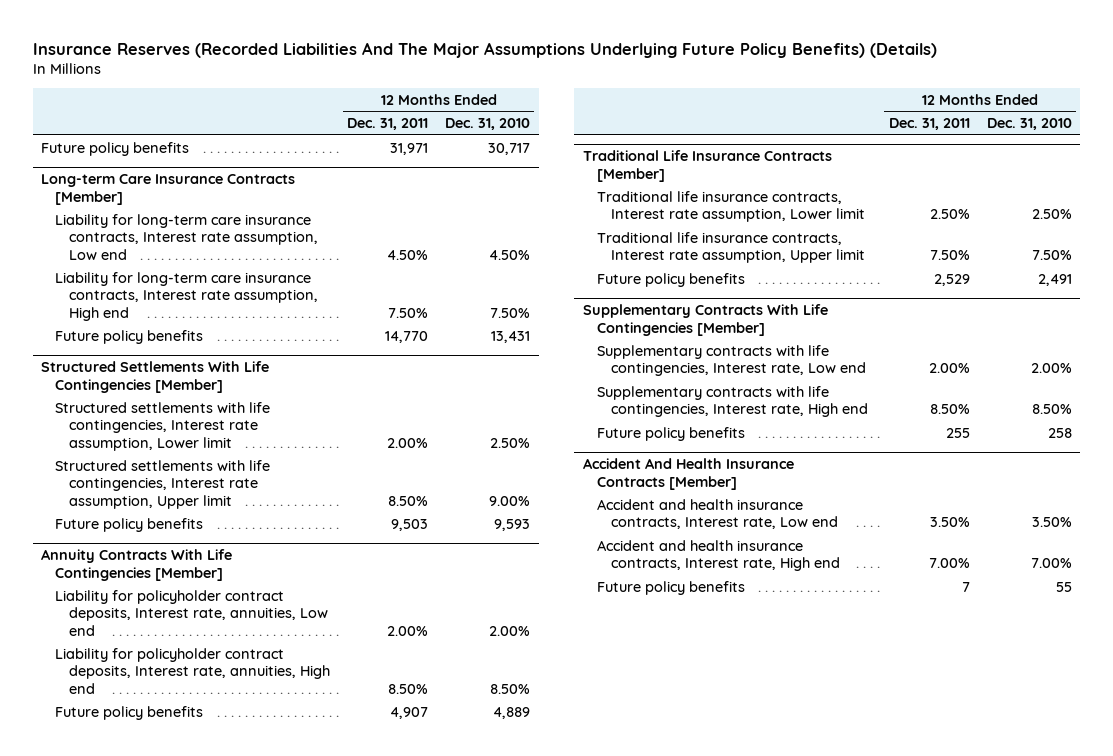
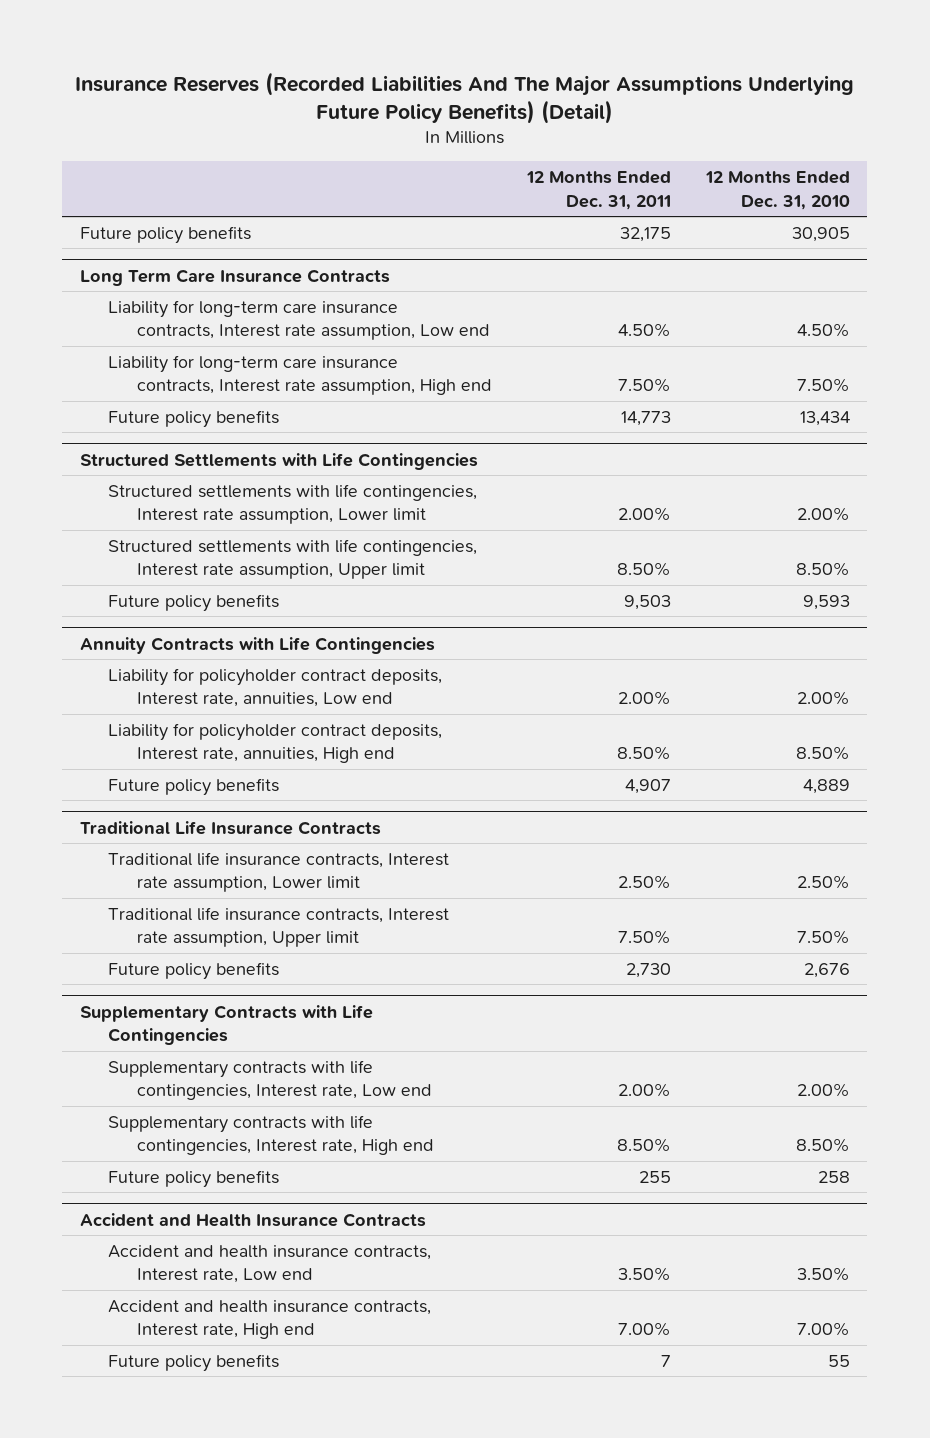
- Insurance Reserves (Recorded Liabilities And The Major Assumptions Underlying Future Policy Benefits) (Details)
+ Insurance Reserves (Recorded Liabilities And The Major Assumptions Underlying Future Policy Benefits) (Detail)
- Future policy benefits | 31,971 | 30,717
- Long-term Care Insurance Contracts [Member]
+ Future policy benefits | 32,175 | 30,905
+ Long Term Care Insurance Contracts
- Future policy benefits | 14,770 | 13,431
- Structured Settlements With Life Contingencies [Member]
- Structured settlements with life contingencies, Interest rate assumption, Lower limit | 2.00% | 2.50%
- Structured settlements with life contingencies, Interest rate assumption, Upper limit | 8.50% | 9.00%
+ Future policy benefits | 14,773 | 13,434
+ Structured Settlements with Life Contingencies
+ Structured settlements with life contingencies, Interest rate assumption, Lower limit | 2.00% | 2.00%
+ Structured settlements with life contingencies, Interest rate assumption, Upper limit | 8.50% | 8.50%
- Annuity Contracts With Life Contingencies [Member]
+ Annuity Contracts with Life Contingencies
- Traditional Life Insurance Contracts [Member]
+ Traditional Life Insurance Contracts
- Future policy benefits | 2,529 | 2,491
- Supplementary Contracts With Life Contingencies [Member]
+ Future policy benefits | 2,730 | 2,676
+ Supplementary Contracts with Life Contingencies
- Accident And Health Insurance Contracts [Member]
+ Accident and Health Insurance Contracts

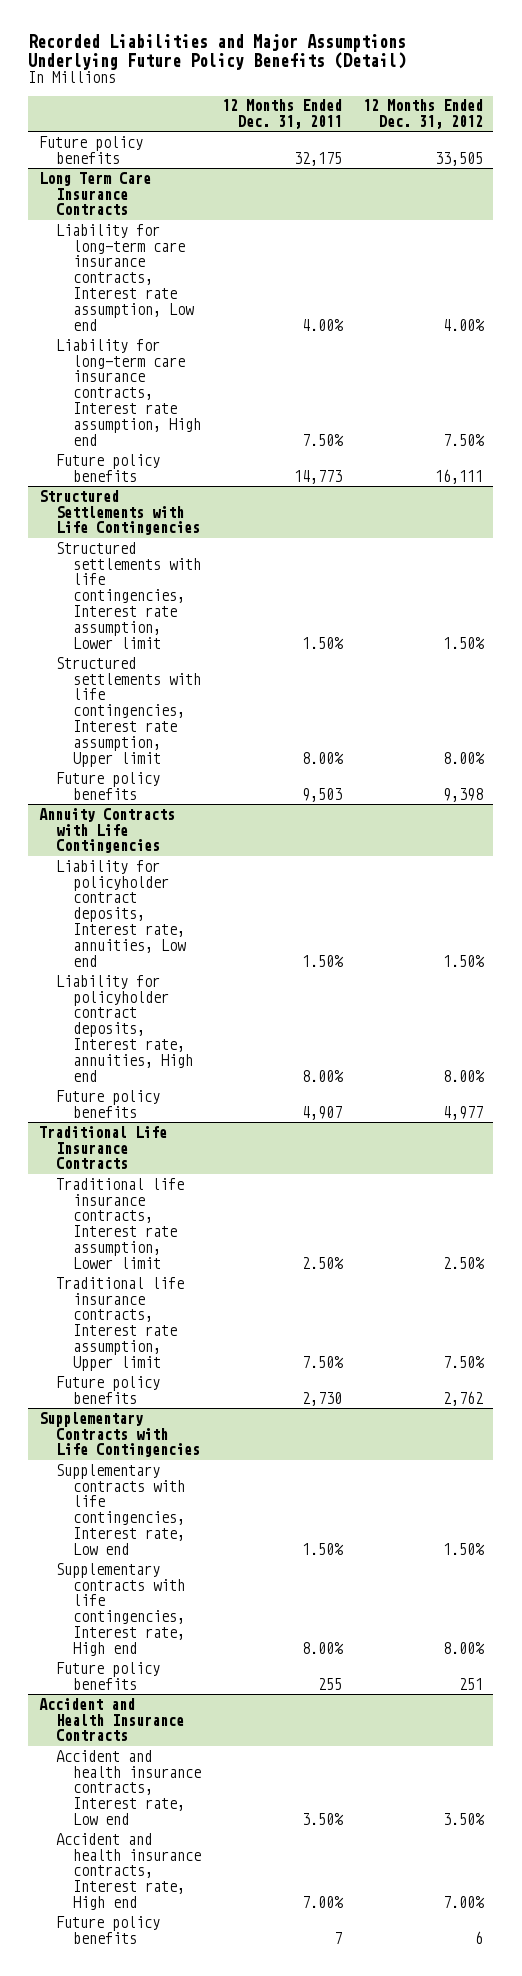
- Insurance Reserves (Recorded Liabilities And The Major Assumptions Underlying Future Policy Benefits) (Detail)
+ Recorded Liabilities and Major Assumptions Underlying Future Policy Benefits (Detail)
- | 12 Months Ended Dec. 31, 2011 | 12 Months Ended Dec. 31, 2010
+ | 12 Months Ended Dec. 31, 2011 | 12 Months Ended Dec. 31, 2012
@ Long Term Care Insurance Contracts
- Liability for long-term care insurance contracts, Interest rate assumption, Low end | 4.50% | 4.50%
+ Liability for long-term care insurance contracts, Interest rate assumption, Low end | 4.00% | 4.00%
@ Structured Settlements with Life Contingencies
- Structured settlements with life contingencies, Interest rate assumption, Lower limit | 2.00% | 2.00%
- Structured settlements with life contingencies, Interest rate assumption, Upper limit | 8.50% | 8.50%
+ Structured settlements with life contingencies, Interest rate assumption, Lower limit | 1.50% | 1.50%
+ Structured settlements with life contingencies, Interest rate assumption, Upper limit | 8.00% | 8.00%
@ Annuity Contracts with Life Contingencies
- Liability for policyholder contract deposits, Interest rate, annuities, Low end | 2.00% | 2.00%
- Liability for policyholder contract deposits, Interest rate, annuities, High end | 8.50% | 8.50%
+ Liability for policyholder contract deposits, Interest rate, annuities, Low end | 1.50% | 1.50%
+ Liability for policyholder contract deposits, Interest rate, annuities, High end | 8.00% | 8.00%
@ Supplementary Contracts with Life Contingencies
- Supplementary contracts with life contingencies, Interest rate, Low end | 2.00% | 2.00%
- Supplementary contracts with life contingencies, Interest rate, High end | 8.50% | 8.50%
+ Supplementary contracts with life contingencies, Interest rate, Low end | 1.50% | 1.50%
+ Supplementary contracts with life contingencies, Interest rate, High end | 8.00% | 8.00%

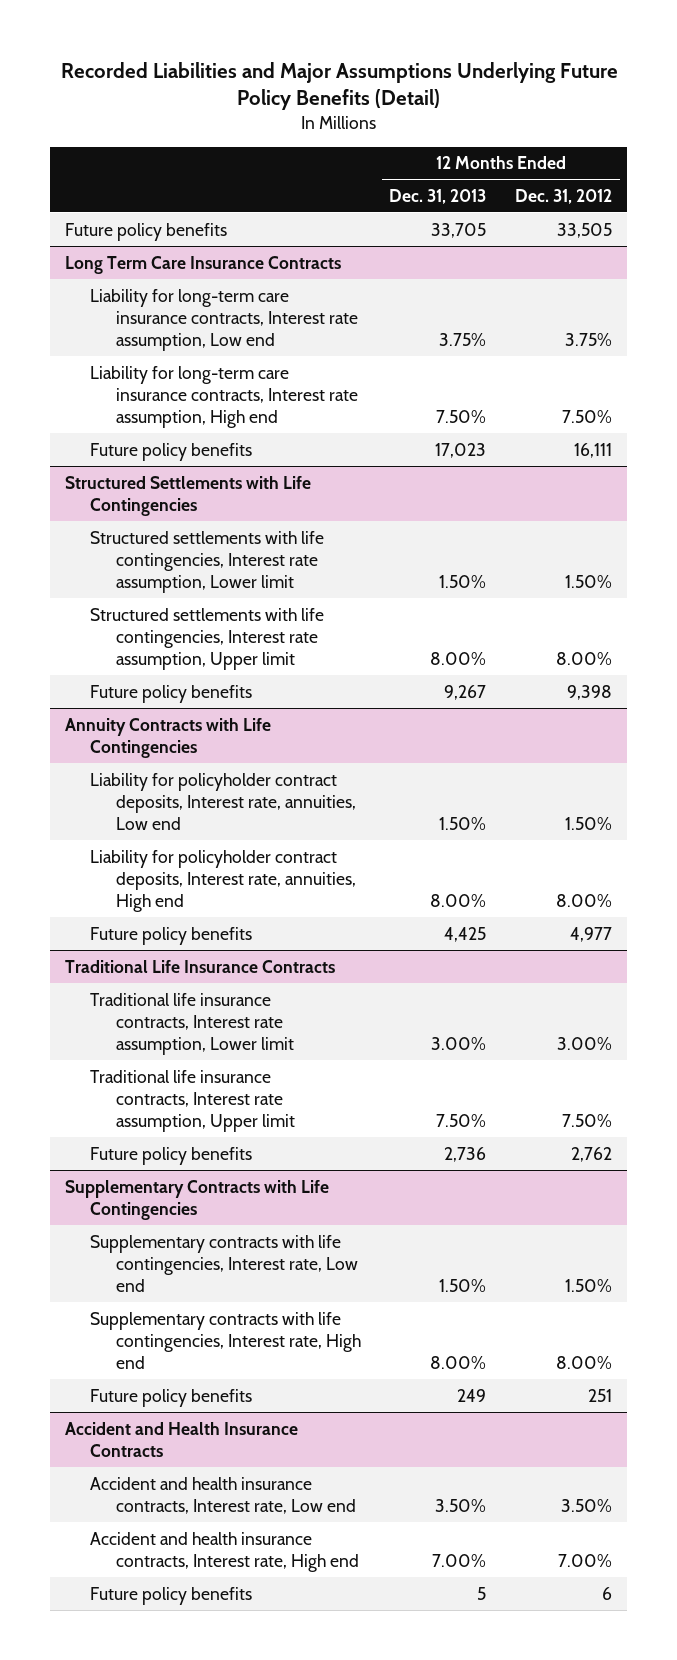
- | 12 Months Ended Dec. 31, 2011 | 12 Months Ended Dec. 31, 2012
+ | 12 Months Ended Dec. 31, 2013 | 12 Months Ended Dec. 31, 2012
@ Long Term Care Insurance Contracts
- Liability for long-term care insurance contracts, Interest rate assumption, Low end | 4.00% | 4.00%
+ Liability for long-term care insurance contracts, Interest rate assumption, Low end | 3.75% | 3.75%
@ Traditional Life Insurance Contracts
- Traditional life insurance contracts, Interest rate assumption, Lower limit | 2.50% | 2.50%
+ Traditional life insurance contracts, Interest rate assumption, Lower limit | 3.00% | 3.00%

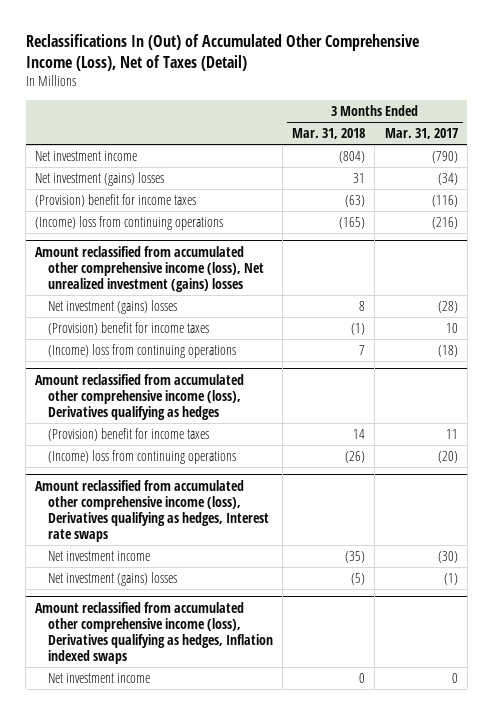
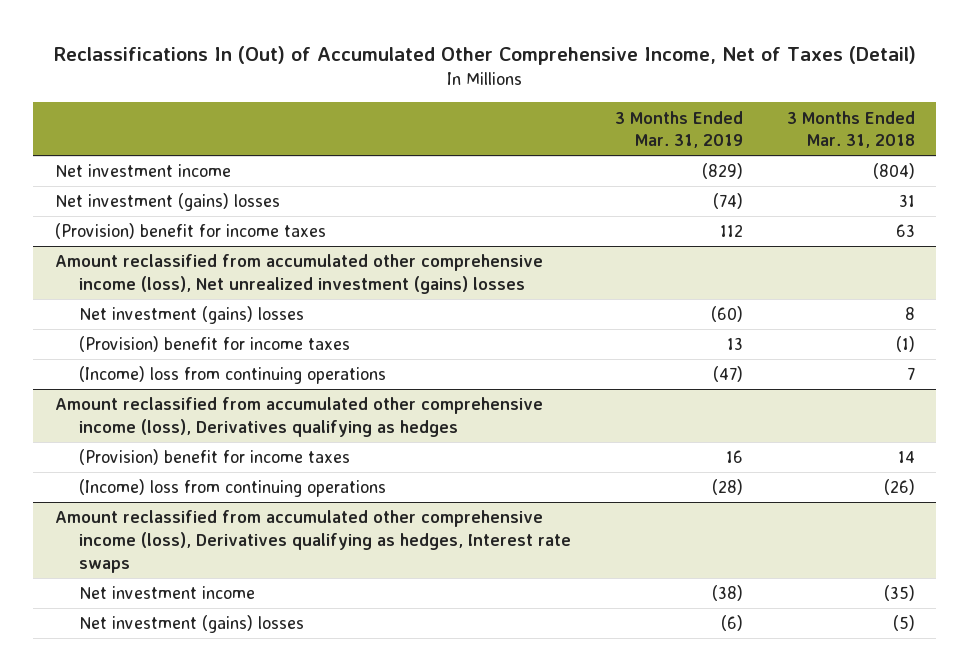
- Reclassifications In (Out) of Accumulated Other Comprehensive Income (Loss), Net of Taxes (Detail)
+ Reclassifications In (Out) of Accumulated Other Comprehensive Income, Net of Taxes (Detail)
- | 3 Months Ended Mar. 31, 2018 | 3 Months Ended Mar. 31, 2017
+ | 3 Months Ended Mar. 31, 2019 | 3 Months Ended Mar. 31, 2018
- (Provision) benefit for income taxes | (63) | (116)
- (Income) loss from continuing operations | (165) | (216)
+ (Provision) benefit for income taxes | 112 | 63
- Amount reclassified from accumulated other comprehensive income (loss), Derivatives qualifying as hedges, Inflation indexed swaps
- Net investment income | 0 | 0

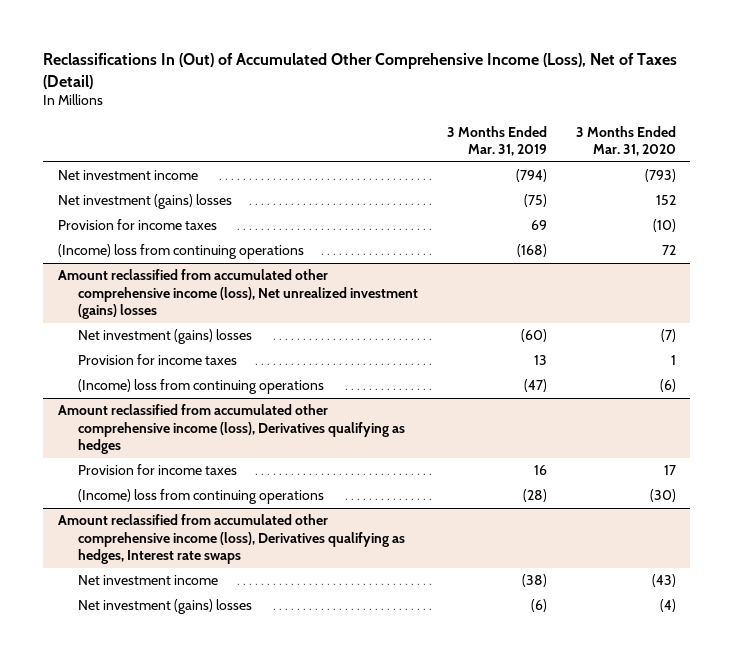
- Reclassifications In (Out) of Accumulated Other Comprehensive Income, Net of Taxes (Detail)
+ Reclassifications In (Out) of Accumulated Other Comprehensive Income (Loss), Net of Taxes (Detail)
- | 3 Months Ended Mar. 31, 2019 | 3 Months Ended Mar. 31, 2018
+ | 3 Months Ended Mar. 31, 2019 | 3 Months Ended Mar. 31, 2020
- Net investment income | (829) | (804)
- Net investment (gains) losses | (74) | 31
- (Provision) benefit for income taxes | 112 | 63
+ Net investment income | (794) | (793)
+ Net investment (gains) losses | (75) | 152
+ Provision for income taxes | 69 | (10)
+ (Income) loss from continuing operations | (168) | 72
@ Amount reclassified from accumulated other comprehensive income (loss), Net unrealized investment (gains) losses
- (Provision) benefit for income taxes | 13 | (1)
+ Provision for income taxes | 13 | 1
@ Amount reclassified from accumulated other comprehensive income (loss), Derivatives qualifying as hedges
- (Provision) benefit for income taxes | 16 | 14
+ Provision for income taxes | 16 | 17

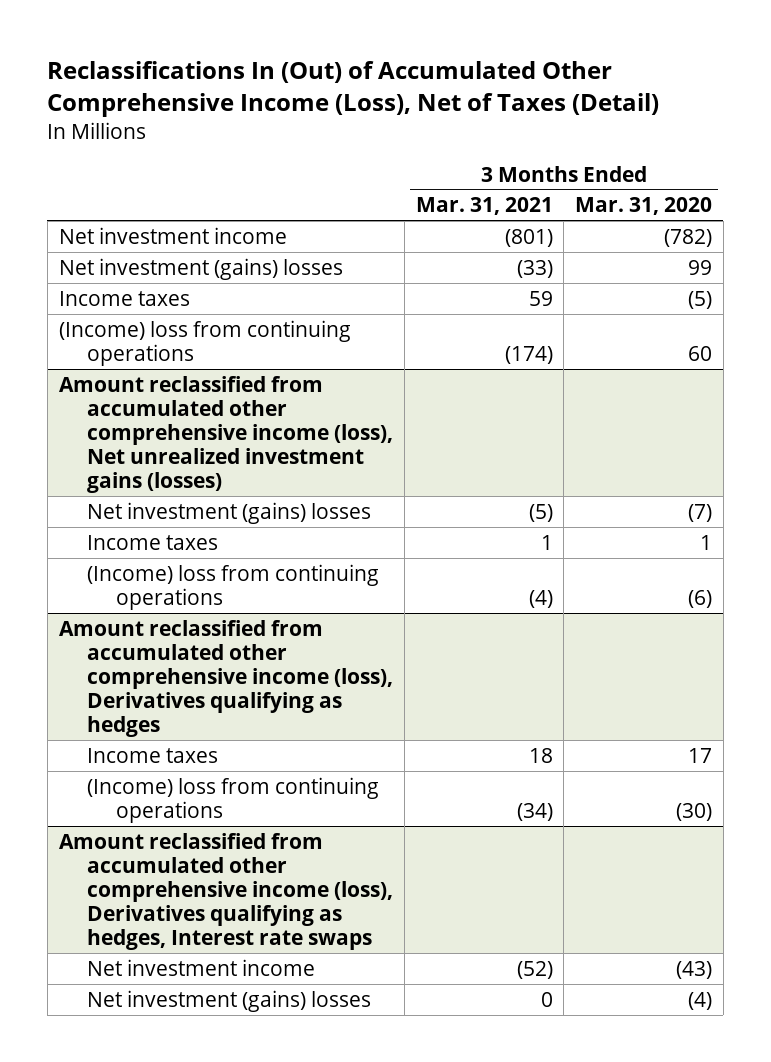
- | 3 Months Ended Mar. 31, 2019 | 3 Months Ended Mar. 31, 2020
+ | 3 Months Ended Mar. 31, 2021 | 3 Months Ended Mar. 31, 2020
- Net investment income | (794) | (793)
- Net investment (gains) losses | (75) | 152
- Provision for income taxes | 69 | (10)
- (Income) loss from continuing operations | (168) | 72
- Amount reclassified from accumulated other comprehensive income (loss), Net unrealized investment (gains) losses
+ Net investment income | (801) | (782)
+ Net investment (gains) losses | (33) | 99
+ Income taxes | 59 | (5)
+ (Income) loss from continuing operations | (174) | 60
+ Amount reclassified from accumulated other comprehensive income (loss), Net unrealized investment gains (losses)
- Provision for income taxes | 13 | 1
+ Income taxes | 1 | 1
@ Amount reclassified from accumulated other comprehensive income (loss), Derivatives qualifying as hedges
- Provision for income taxes | 16 | 17
+ Income taxes | 18 | 17

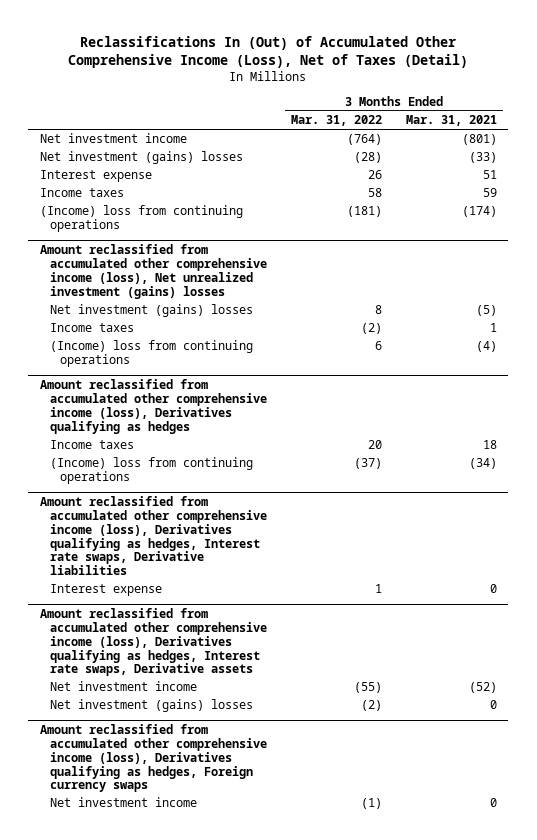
- | 3 Months Ended Mar. 31, 2021 | 3 Months Ended Mar. 31, 2020
+ | 3 Months Ended Mar. 31, 2022 | 3 Months Ended Mar. 31, 2021
+ Interest expense | 26 | 51
- Amount reclassified from accumulated other comprehensive income (loss), Net unrealized investment gains (losses)
+ Amount reclassified from accumulated other comprehensive income (loss), Net unrealized investment (gains) losses
- Amount reclassified from accumulated other comprehensive income (loss), Derivatives qualifying as hedges, Interest rate swaps
+ Amount reclassified from accumulated other comprehensive income (loss), Derivatives qualifying as hedges, Interest rate swaps, Derivative liabilities
+ Interest expense | 1 | 0
+ Amount reclassified from accumulated other comprehensive income (loss), Derivatives qualifying as hedges, Interest rate swaps, Derivative assets
+ Amount reclassified from accumulated other comprehensive income (loss), Derivatives qualifying as hedges, Foreign currency swaps
+ Net investment income | (1) | 0

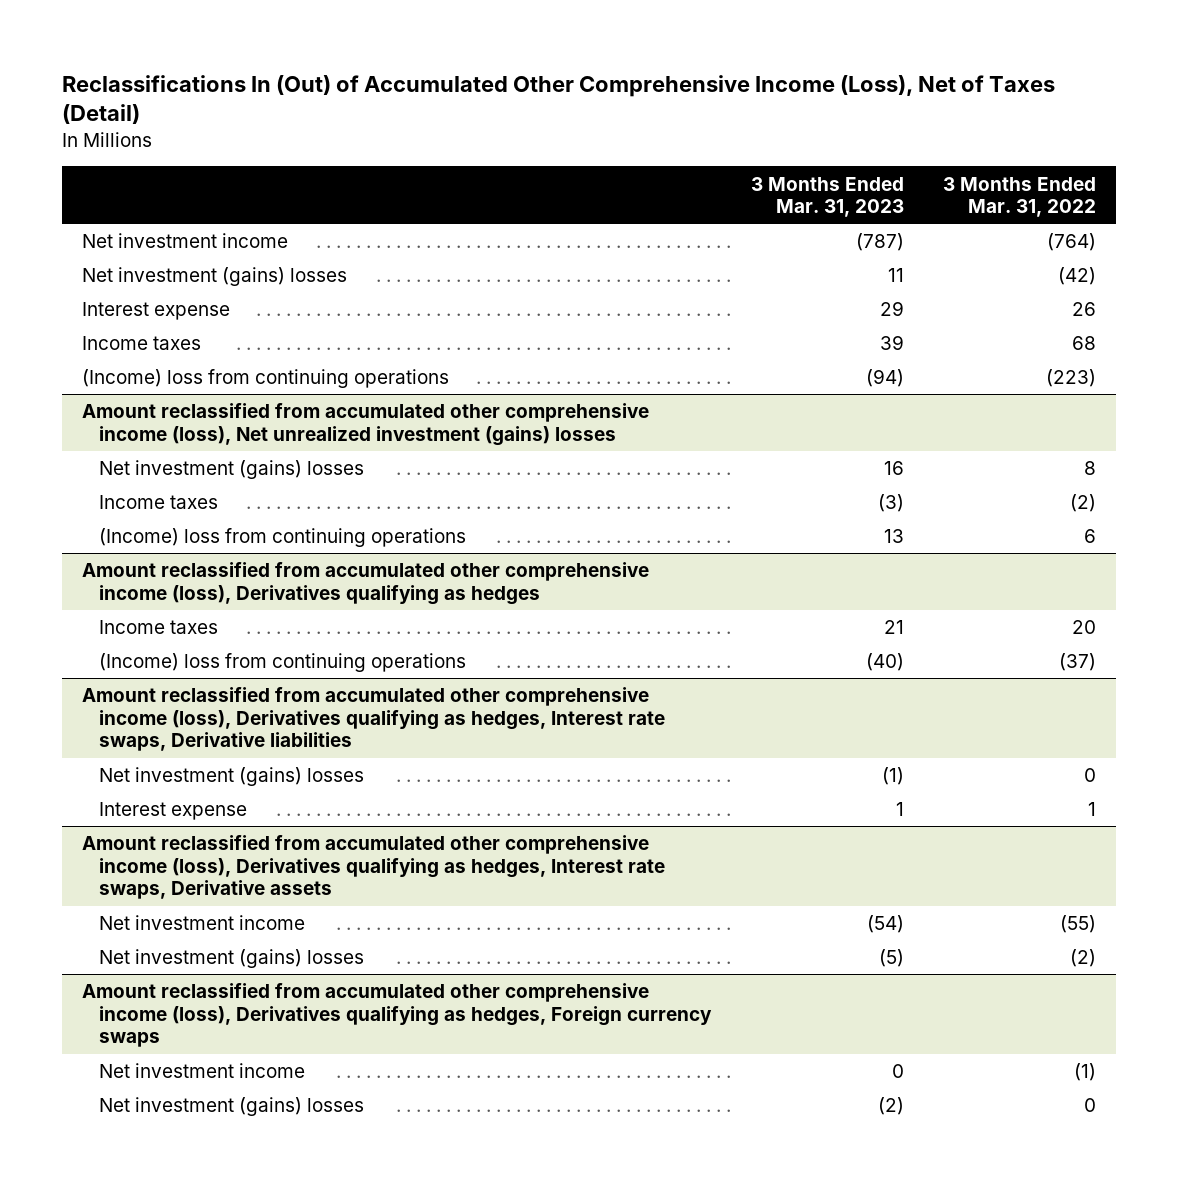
- | 3 Months Ended Mar. 31, 2022 | 3 Months Ended Mar. 31, 2021
+ | 3 Months Ended Mar. 31, 2023 | 3 Months Ended Mar. 31, 2022
- Net investment (gains) losses | (28) | (33)
+ Net investment (gains) losses | 11 | (42)
- Income taxes | 58 | 59
- (Income) loss from continuing operations | (181) | (174)
+ Income taxes | 39 | 68
+ (Income) loss from continuing operations | (94) | (223)
@ Amount reclassified from accumulated other comprehensive income (loss), Derivatives qualifying as hedges, Interest rate swaps, Derivative liabilities
+ Net investment (gains) losses | (1) | 0
@ Amount reclassified from accumulated other comprehensive income (loss), Derivatives qualifying as hedges, Foreign currency swaps
+ Net investment (gains) losses | (2) | 0

